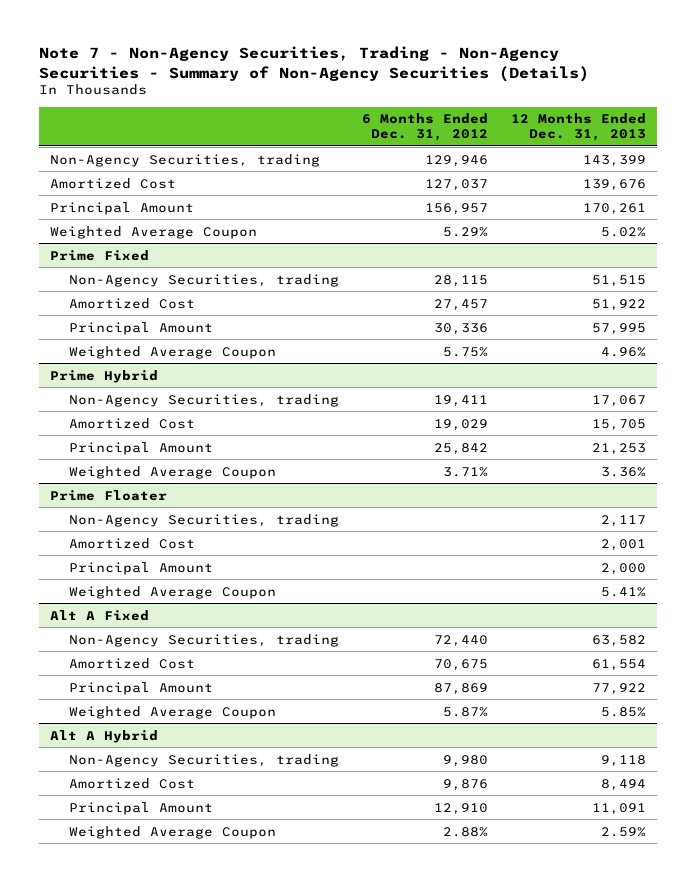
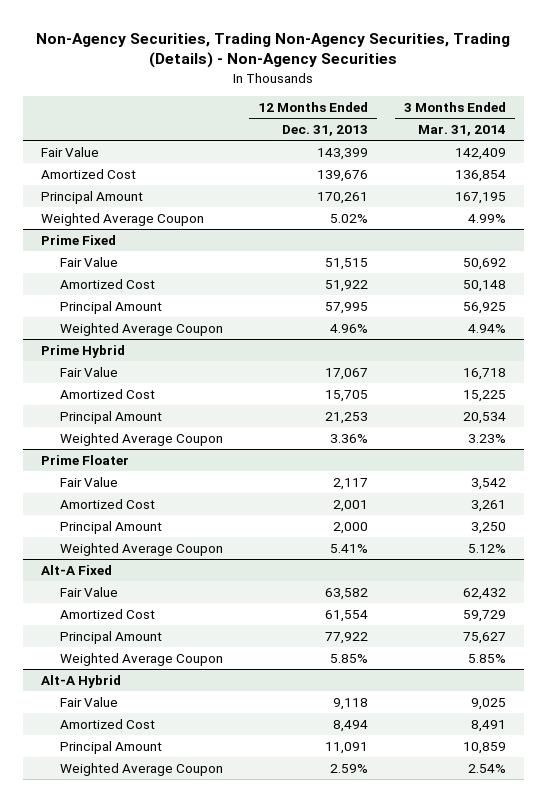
- Note 7 - Non-Agency Securities, Trading - Non-Agency Securities - Summary of Non-Agency Securities (Details)
+ Non-Agency Securities, Trading Non-Agency Securities, Trading (Details) - Non-Agency Securities
- | 6 Months Ended Dec. 31, 2012 | 12 Months Ended Dec. 31, 2013
+ | 12 Months Ended Dec. 31, 2013 | 3 Months Ended Mar. 31, 2014
- Non-Agency Securities, trading | 129,946 | 143,399
+ Fair Value | 143,399 | 142,409
@ Prime Fixed
- Non-Agency Securities, trading | 28,115 | 51,515
+ Fair Value | 51,515 | 50,692
@ Prime Hybrid
- Non-Agency Securities, trading | 19,411 | 17,067
+ Fair Value | 17,067 | 16,718
@ Prime Floater
- Non-Agency Securities, trading | | 2,117
+ Fair Value | 2,117 | 3,542
- Alt A Fixed
- Non-Agency Securities, trading | 72,440 | 63,582
+ Alt-A Fixed
+ Fair Value | 63,582 | 62,432
- Alt A Hybrid
- Non-Agency Securities, trading | 9,980 | 9,118
+ Alt-A Hybrid
+ Fair Value | 9,118 | 9,025

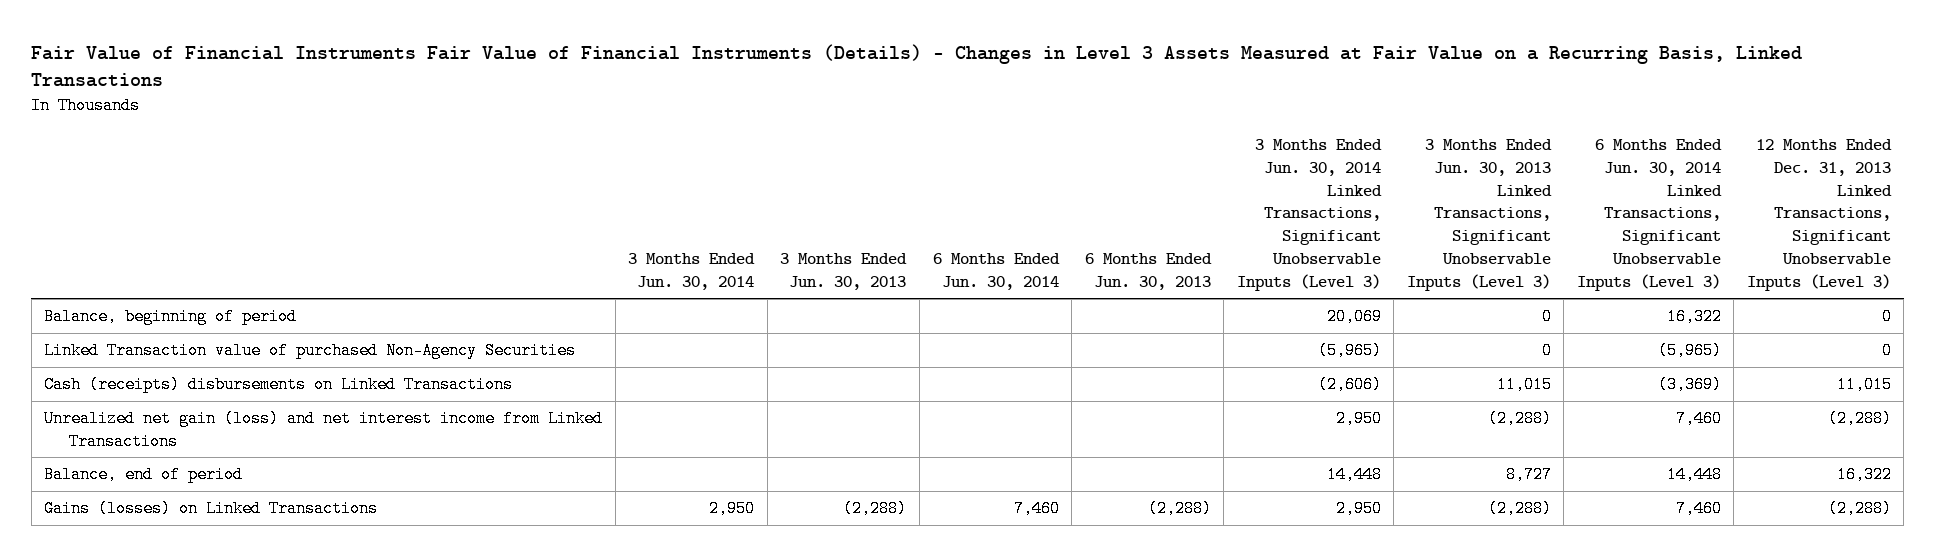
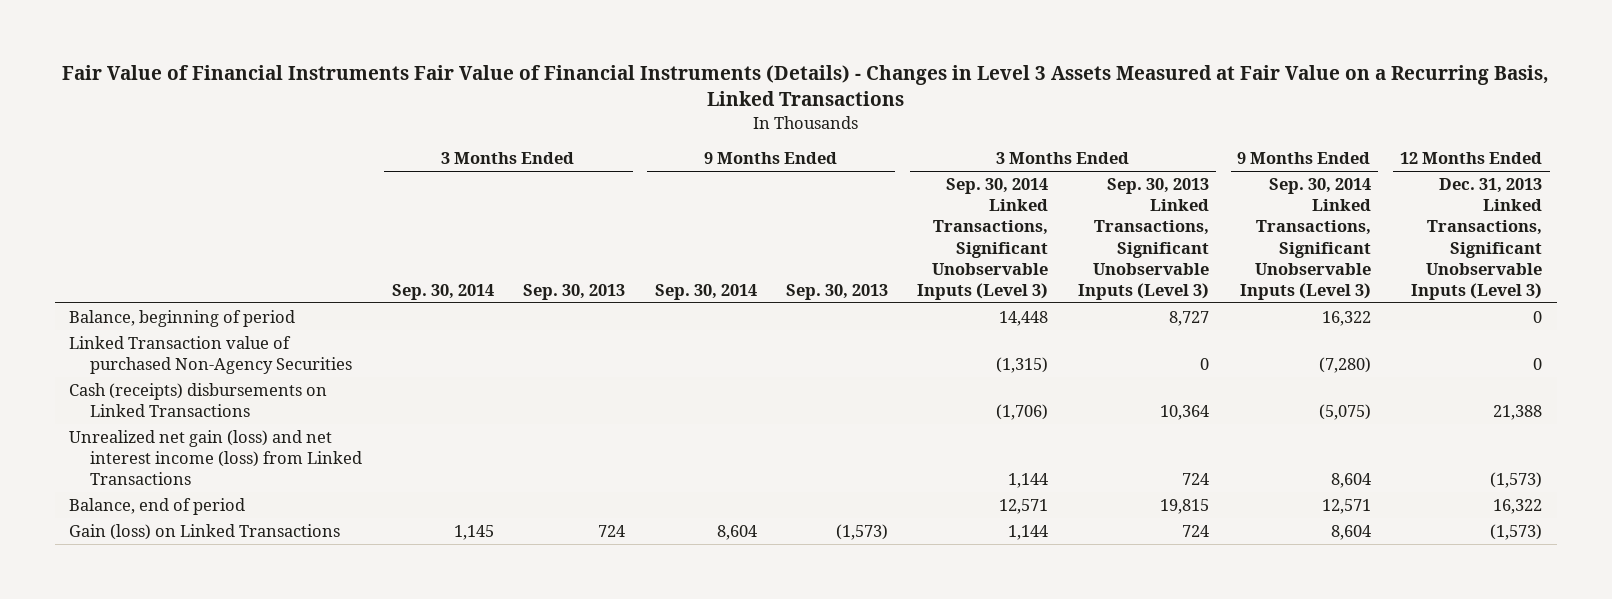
- | 3 Months Ended Jun. 30, 2014 | 3 Months Ended Jun. 30, 2013 | 6 Months Ended Jun. 30, 2014 | 6 Months Ended Jun. 30, 2013 | 3 Months Ended Jun. 30, 2014 Linked Transactions, Significant Unobservable Inputs (Level 3) | 3 Months Ended Jun. 30, 2013 Linked Transactions, Significant Unobservable Inputs (Level 3) | 6 Months Ended Jun. 30, 2014 Linked Transactions, Significant Unobservable Inputs (Level 3) | 12 Months Ended Dec. 31, 2013 Linked Transactions, Significant Unobservable Inputs (Level 3)
+ | 3 Months Ended Sep. 30, 2014 | 3 Months Ended Sep. 30, 2013 | 9 Months Ended Sep. 30, 2014 | 9 Months Ended Sep. 30, 2013 | 3 Months Ended Sep. 30, 2014 Linked Transactions, Significant Unobservable Inputs (Level 3) | 3 Months Ended Sep. 30, 2013 Linked Transactions, Significant Unobservable Inputs (Level 3) | 9 Months Ended Sep. 30, 2014 Linked Transactions, Significant Unobservable Inputs (Level 3) | 12 Months Ended Dec. 31, 2013 Linked Transactions, Significant Unobservable Inputs (Level 3)
- Cash (receipts) disbursements on Linked Transactions | | | | | (2,606) | 11,015 | (3,369) | 11,015
- Unrealized net gain (loss) and net interest income from Linked Transactions | | | | | 2,950 | (2,288) | 7,460 | (2,288)
+ Cash (receipts) disbursements on Linked Transactions | | | | | (1,706) | 10,364 | (5,075) | 21,388
+ Unrealized net gain (loss) and net interest income (loss) from Linked Transactions | | | | | 1,144 | 724 | 8,604 | (1,573)
- Gains (losses) on Linked Transactions | 2,950 | (2,288) | 7,460 | (2,288) | 2,950 | (2,288) | 7,460 | (2,288)
+ Gain (loss) on Linked Transactions | 1,145 | 724 | 8,604 | (1,573) | 1,144 | 724 | 8,604 | (1,573)

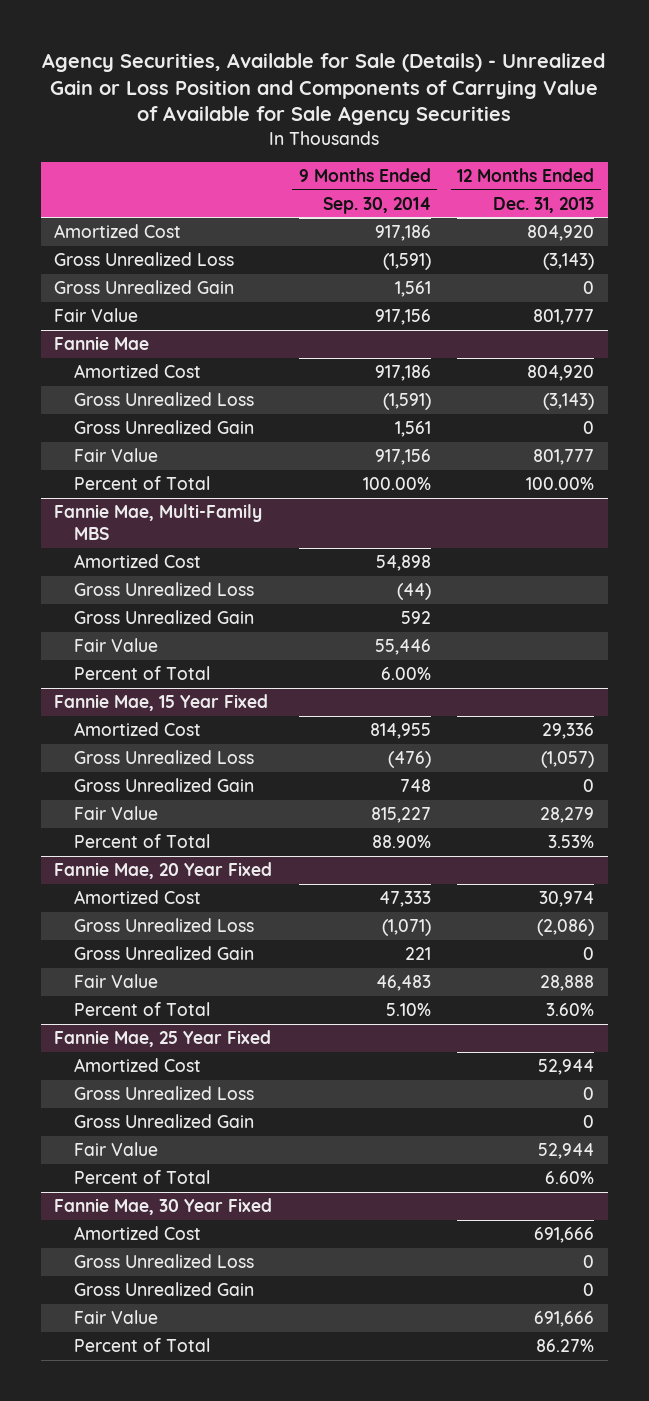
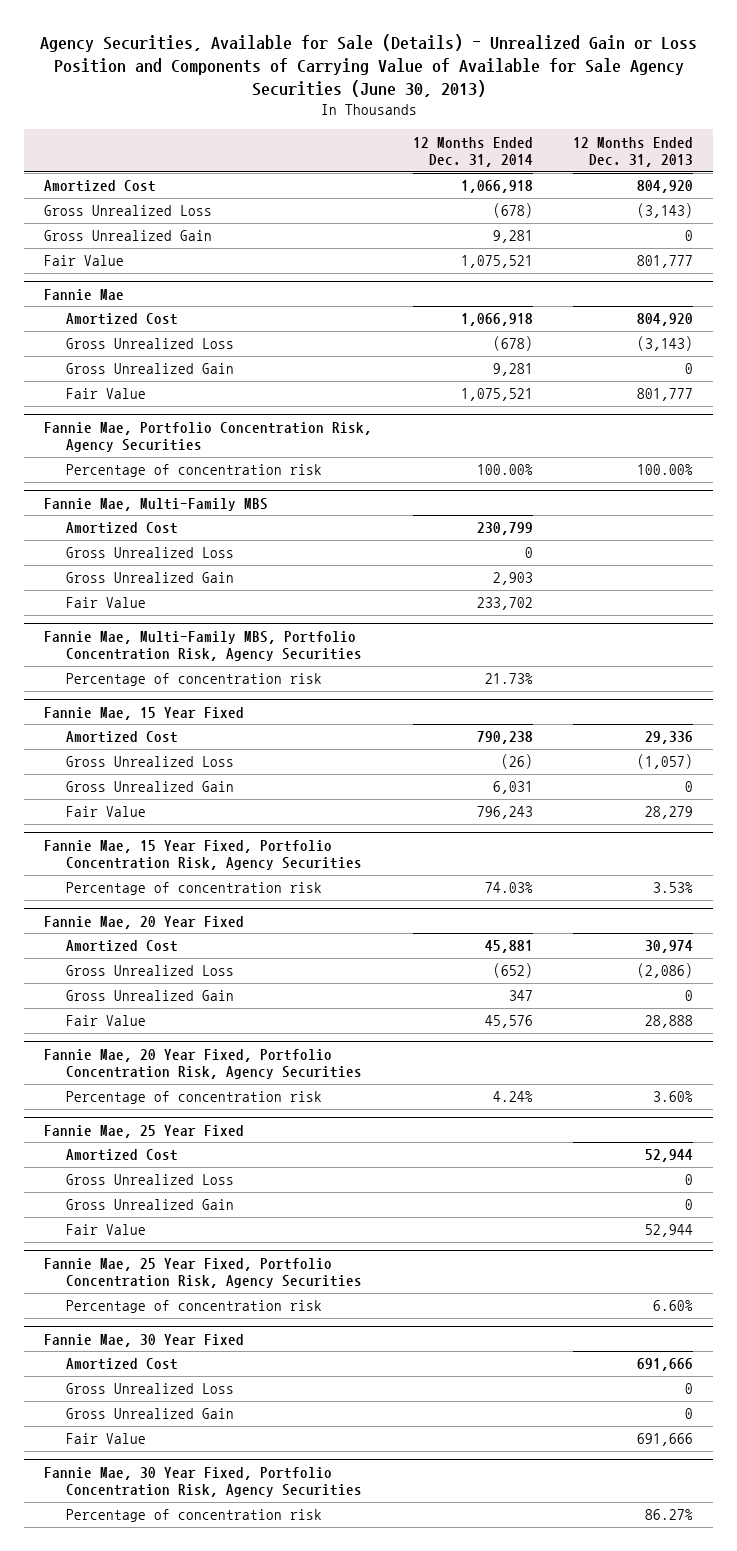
- Agency Securities, Available for Sale (Details) - Unrealized Gain or Loss Position and Components of Carrying Value of Available for Sale Agency Securities
+ Agency Securities, Available for Sale (Details) - Unrealized Gain or Loss Position and Components of Carrying Value of Available for Sale Agency Securities (June 30, 2013)
- | 9 Months Ended Sep. 30, 2014 | 12 Months Ended Dec. 31, 2013
+ | 12 Months Ended Dec. 31, 2014 | 12 Months Ended Dec. 31, 2013
@ Fannie Mae
- Percent of Total | 100.00% | 100.00%
+ Fannie Mae, Portfolio Concentration Risk, Agency Securities
+ Percentage of concentration risk | 100.00% | 100.00%
@ Fannie Mae, Multi-Family MBS
- Percent of Total | 6.00% |
+ Fannie Mae, Multi-Family MBS, Portfolio Concentration Risk, Agency Securities
+ Percentage of concentration risk | 21.73% |
@ Fannie Mae, 15 Year Fixed
- Percent of Total | 88.90% | 3.53%
+ Fannie Mae, 15 Year Fixed, Portfolio Concentration Risk, Agency Securities
+ Percentage of concentration risk | 74.03% | 3.53%
@ Fannie Mae, 20 Year Fixed
- Percent of Total | 5.10% | 3.60%
+ Fannie Mae, 20 Year Fixed, Portfolio Concentration Risk, Agency Securities
+ Percentage of concentration risk | 4.24% | 3.60%
@ Fannie Mae, 25 Year Fixed
- Percent of Total | | 6.60%
+ Fannie Mae, 25 Year Fixed, Portfolio Concentration Risk, Agency Securities
+ Percentage of concentration risk | | 6.60%
@ Fannie Mae, 30 Year Fixed
- Percent of Total | | 86.27%
+ Fannie Mae, 30 Year Fixed, Portfolio Concentration Risk, Agency Securities
+ Percentage of concentration risk | | 86.27%

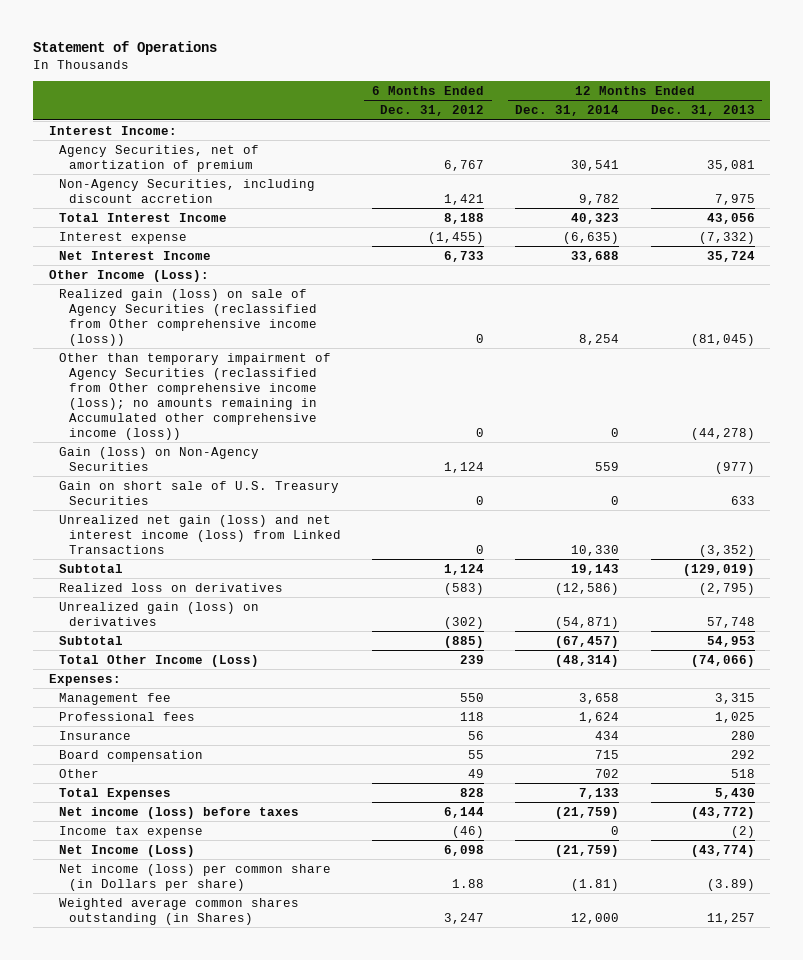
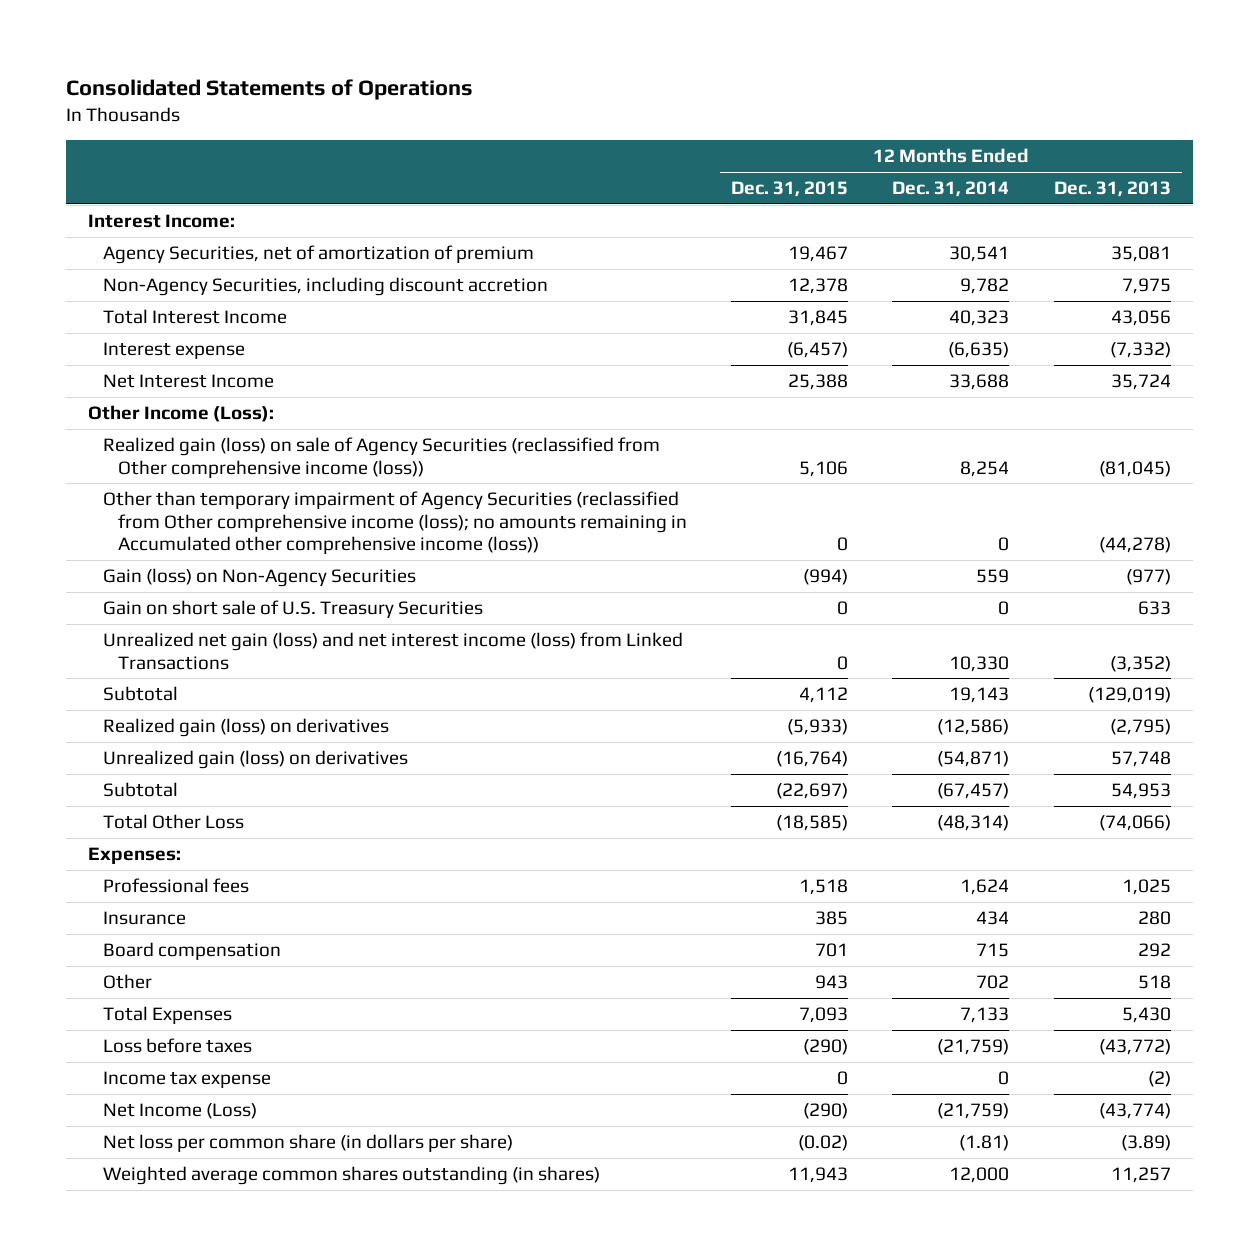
- Statement of Operations
+ Consolidated Statements of Operations
- | 6 Months Ended Dec. 31, 2012 | 12 Months Ended Dec. 31, 2014 | 12 Months Ended Dec. 31, 2013
+ | 12 Months Ended Dec. 31, 2015 | 12 Months Ended Dec. 31, 2014 | 12 Months Ended Dec. 31, 2013
- Realized loss on derivatives | (583) | (12,586) | (2,795)
+ Realized gain (loss) on derivatives | (5,933) | (12,586) | (2,795)
- Total Other Income (Loss) | 239 | (48,314) | (74,066)
+ Total Other Loss | (18,585) | (48,314) | (74,066)
- Management fee | 550 | 3,658 | 3,315
- Net income (loss) before taxes | 6,144 | (21,759) | (43,772)
+ Loss before taxes | (290) | (21,759) | (43,772)
- Net income (loss) per common share (in Dollars per share) | 1.88 | (1.81) | (3.89)
- Weighted average common shares outstanding (in Shares) | 3,247 | 12,000 | 11,257
+ Net loss per common share (in dollars per share) | (0.02) | (1.81) | (3.89)
+ Weighted average common shares outstanding (in shares) | 11,943 | 12,000 | 11,257

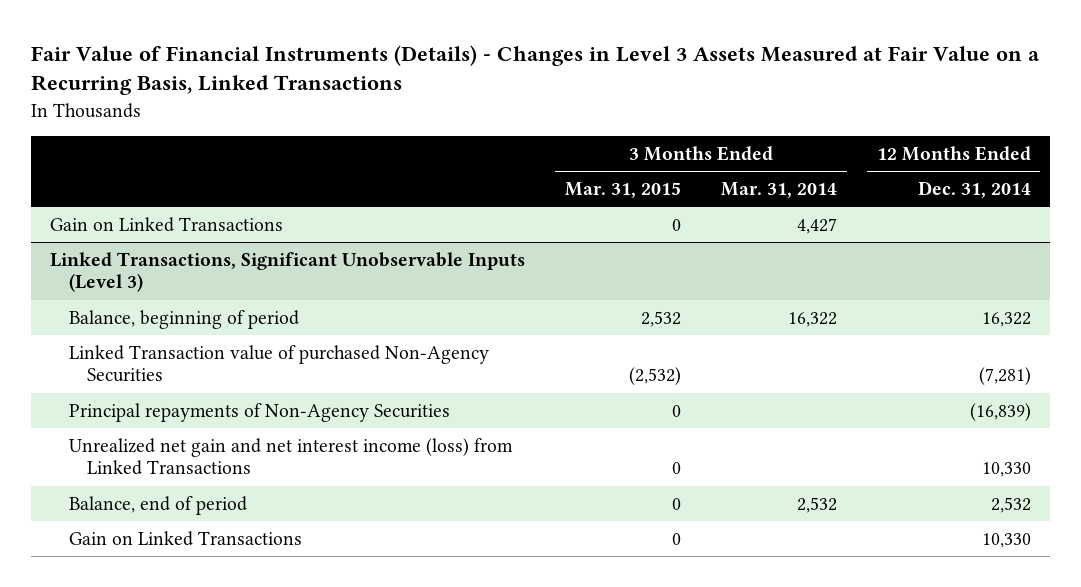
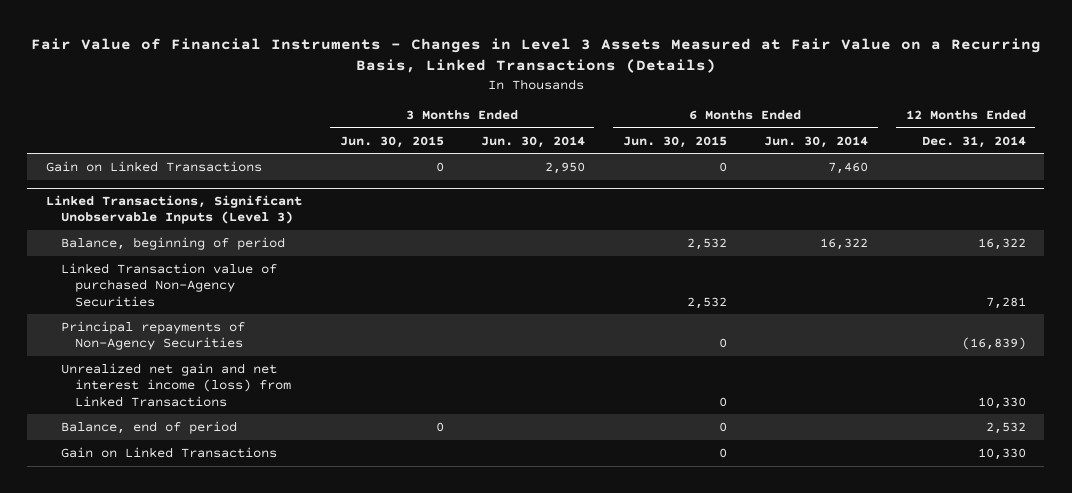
- Fair Value of Financial Instruments (Details) - Changes in Level 3 Assets Measured at Fair Value on a Recurring Basis, Linked Transactions
+ Fair Value of Financial Instruments - Changes in Level 3 Assets Measured at Fair Value on a Recurring Basis, Linked Transactions (Details)
- | 3 Months Ended Mar. 31, 2015 | 3 Months Ended Mar. 31, 2014 | 12 Months Ended Dec. 31, 2014
+ | 3 Months Ended Jun. 30, 2015 | 3 Months Ended Jun. 30, 2014 | 6 Months Ended Jun. 30, 2015 | 6 Months Ended Jun. 30, 2014 | 12 Months Ended Dec. 31, 2014
@ Linked Transactions, Significant Unobservable Inputs (Level 3)
- Linked Transaction value of purchased Non-Agency Securities | (2,532) | | (7,281)
+ Linked Transaction value of purchased Non-Agency Securities | | | 2,532 | | 7,281

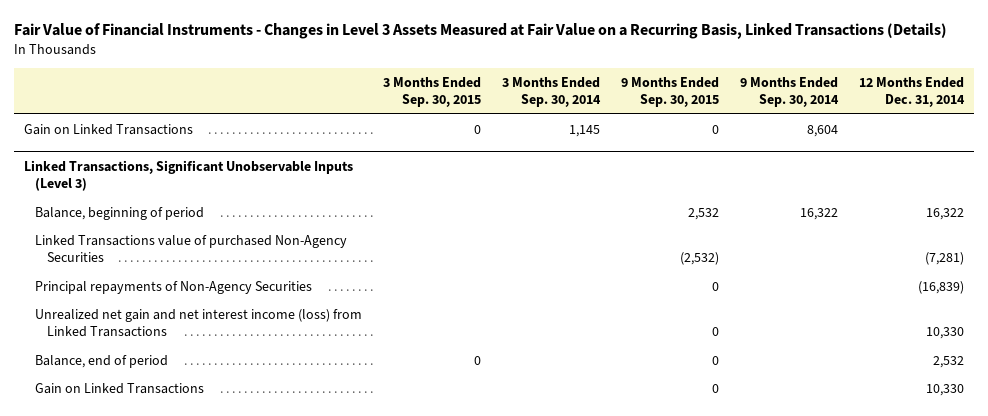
- | 3 Months Ended Jun. 30, 2015 | 3 Months Ended Jun. 30, 2014 | 6 Months Ended Jun. 30, 2015 | 6 Months Ended Jun. 30, 2014 | 12 Months Ended Dec. 31, 2014
+ | 3 Months Ended Sep. 30, 2015 | 3 Months Ended Sep. 30, 2014 | 9 Months Ended Sep. 30, 2015 | 9 Months Ended Sep. 30, 2014 | 12 Months Ended Dec. 31, 2014
@ Linked Transactions, Significant Unobservable Inputs (Level 3)
- Linked Transaction value of purchased Non-Agency Securities | | | 2,532 | | 7,281
+ Linked Transactions value of purchased Non-Agency Securities | | | (2,532) | | (7,281)

